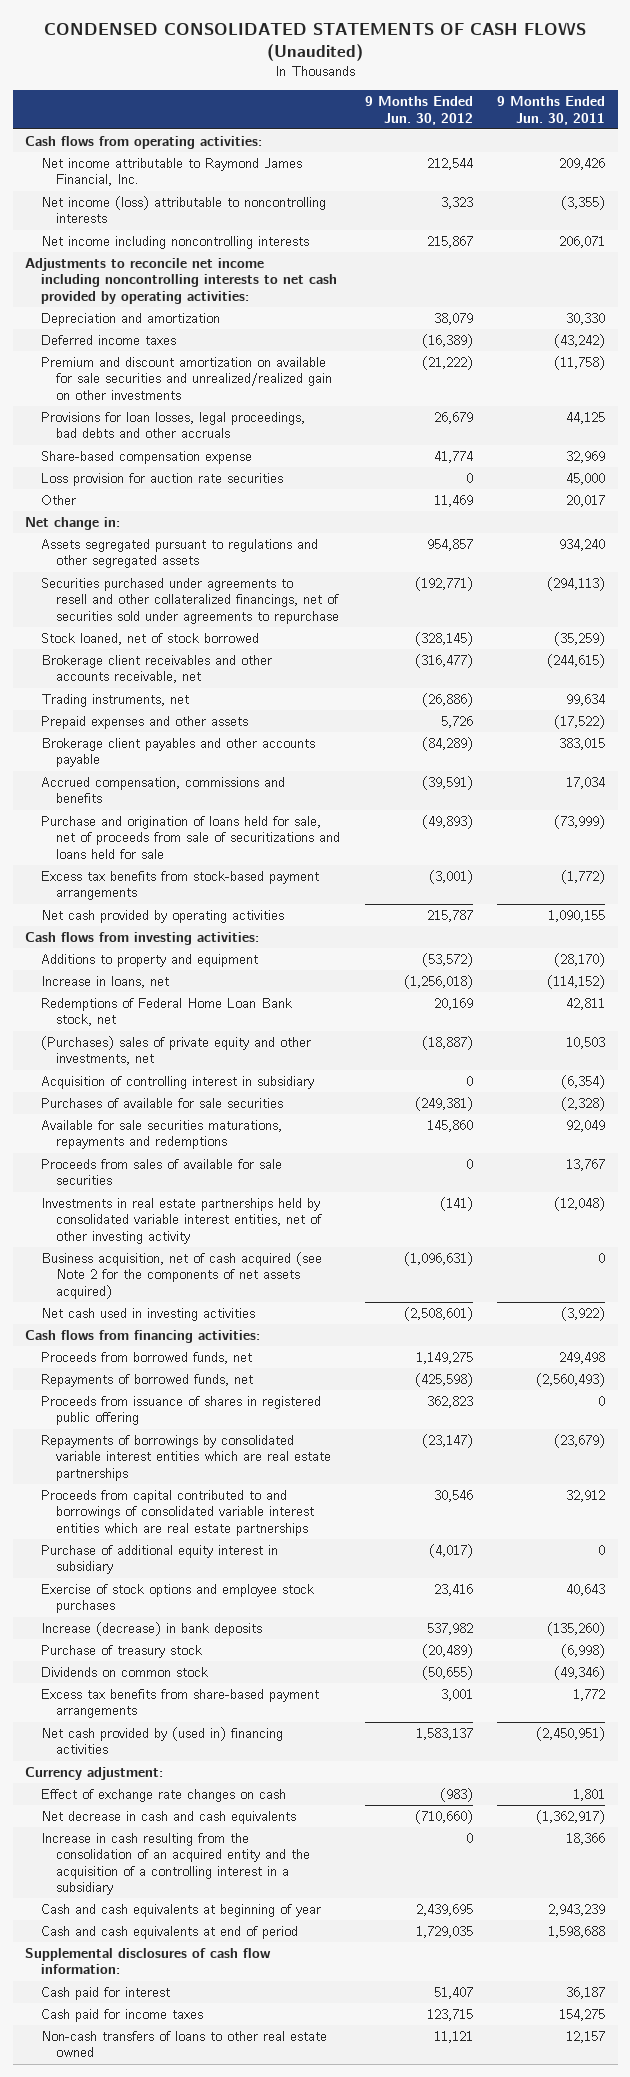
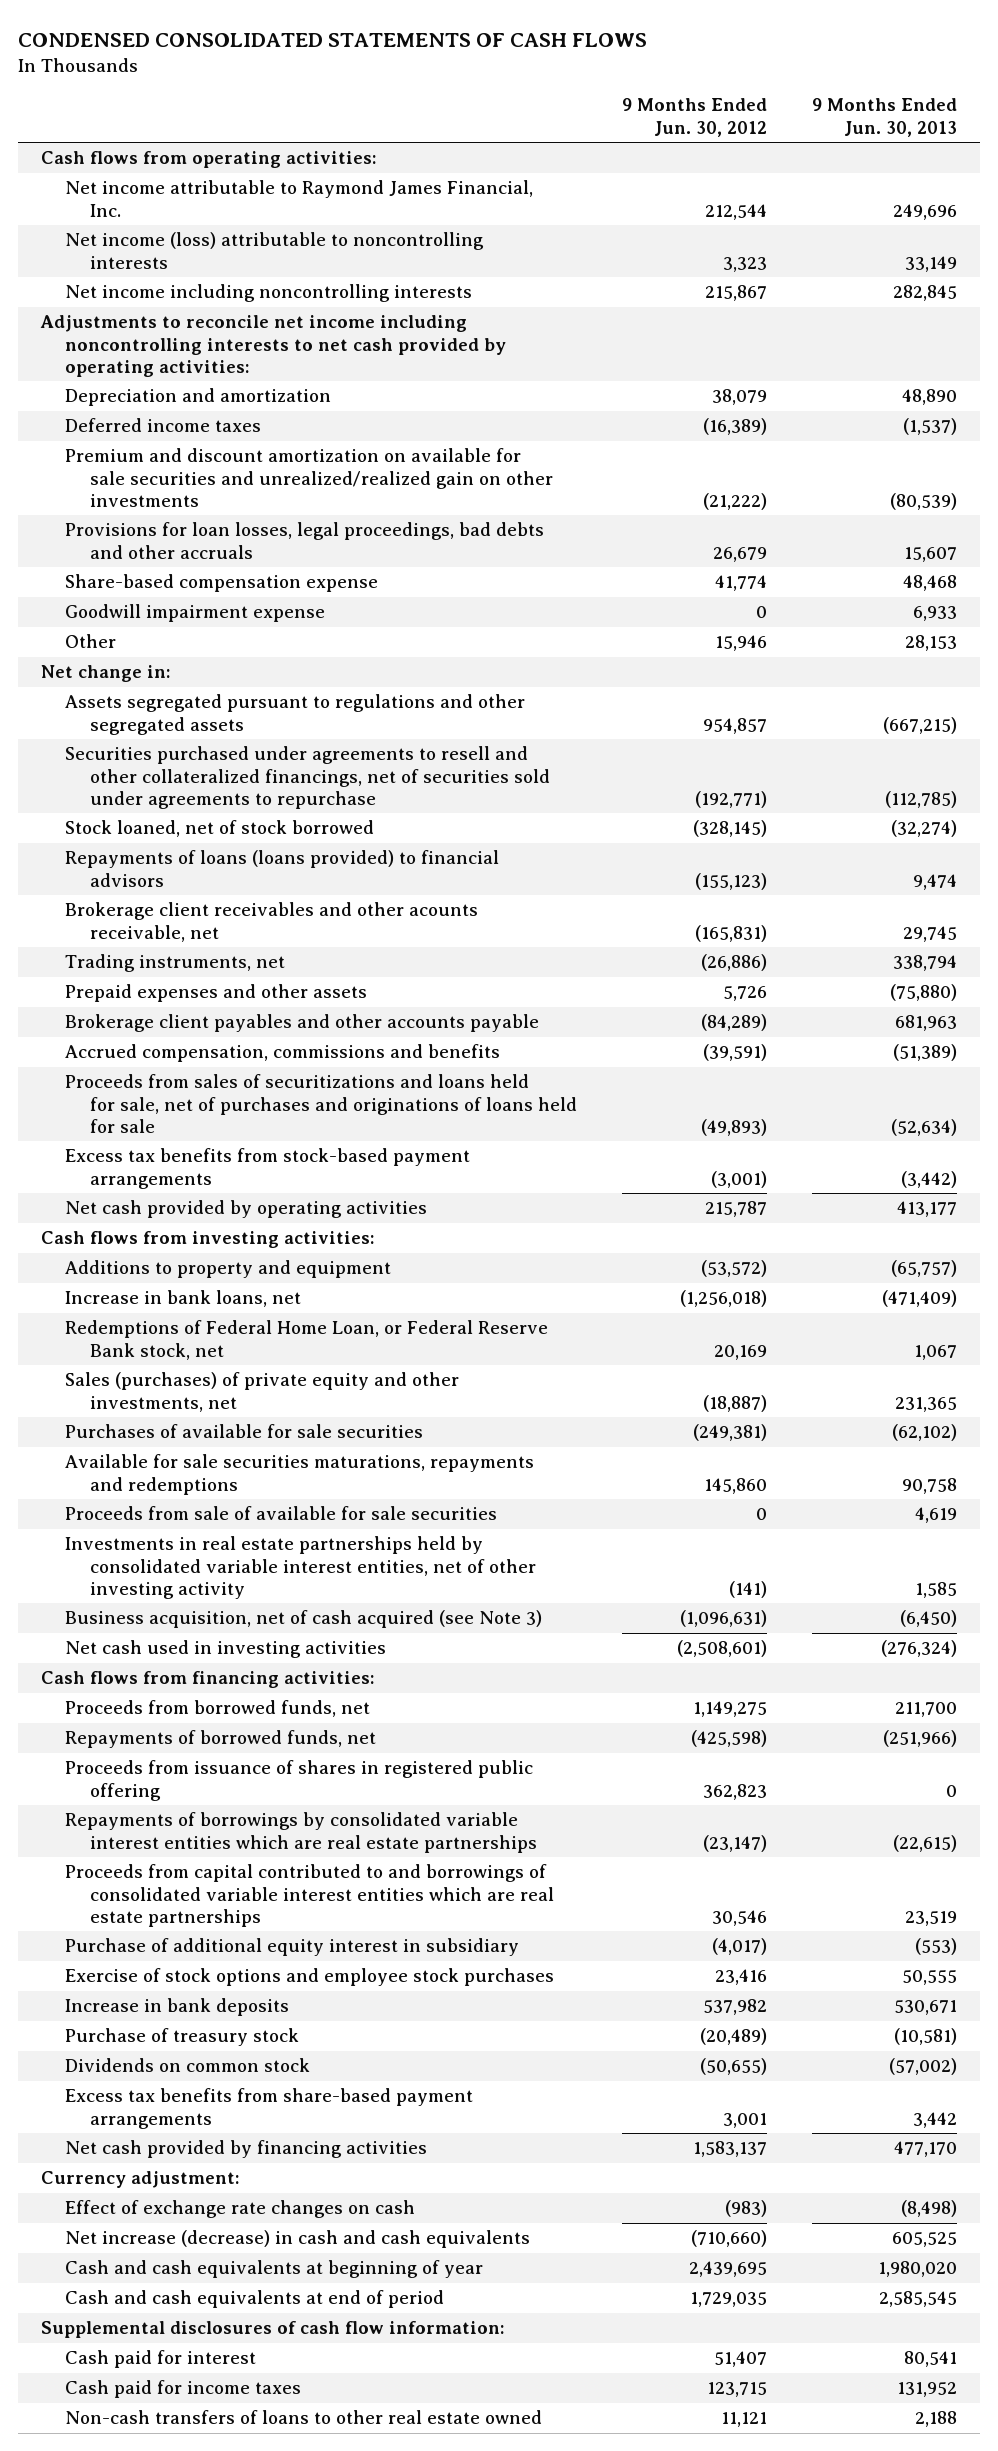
- CONDENSED CONSOLIDATED STATEMENTS OF CASH FLOWS (Unaudited)
+ CONDENSED CONSOLIDATED STATEMENTS OF CASH FLOWS
- | 9 Months Ended Jun. 30, 2012 | 9 Months Ended Jun. 30, 2011
+ | 9 Months Ended Jun. 30, 2012 | 9 Months Ended Jun. 30, 2013
- Loss provision for auction rate securities | 0 | 45,000
- Other | 11,469 | 20,017
+ Goodwill impairment expense | 0 | 6,933
+ Other | 15,946 | 28,153
- Brokerage client receivables and other accounts receivable, net | (316,477) | (244,615)
+ Repayments of loans (loans provided) to financial advisors | (155,123) | 9,474
+ Brokerage client receivables and other acounts receivable, net | (165,831) | 29,745
- Purchase and origination of loans held for sale, net of proceeds from sale of securitizations and loans held for sale | (49,893) | (73,999)
+ Proceeds from sales of securitizations and loans held for sale, net of purchases and originations of loans held for sale | (49,893) | (52,634)
- Increase in loans, net | (1,256,018) | (114,152)
- Redemptions of Federal Home Loan Bank stock, net | 20,169 | 42,811
- (Purchases) sales of private equity and other investments, net | (18,887) | 10,503
- Acquisition of controlling interest in subsidiary | 0 | (6,354)
+ Increase in bank loans, net | (1,256,018) | (471,409)
+ Redemptions of Federal Home Loan, or Federal Reserve Bank stock, net | 20,169 | 1,067
+ Sales (purchases) of private equity and other investments, net | (18,887) | 231,365
- Proceeds from sales of available for sale securities | 0 | 13,767
+ Proceeds from sale of available for sale securities | 0 | 4,619
- Business acquisition, net of cash acquired (see Note 2 for the components of net assets acquired) | (1,096,631) | 0
+ Business acquisition, net of cash acquired (see Note 3) | (1,096,631) | (6,450)
- Increase (decrease) in bank deposits | 537,982 | (135,260)
+ Increase in bank deposits | 537,982 | 530,671
- Net cash provided by (used in) financing activities | 1,583,137 | (2,450,951)
+ Net cash provided by financing activities | 1,583,137 | 477,170
- Net decrease in cash and cash equivalents | (710,660) | (1,362,917)
- Increase in cash resulting from the consolidation of an acquired entity and the acquisition of a controlling interest in a subsidiary | 0 | 18,366
+ Net increase (decrease) in cash and cash equivalents | (710,660) | 605,525

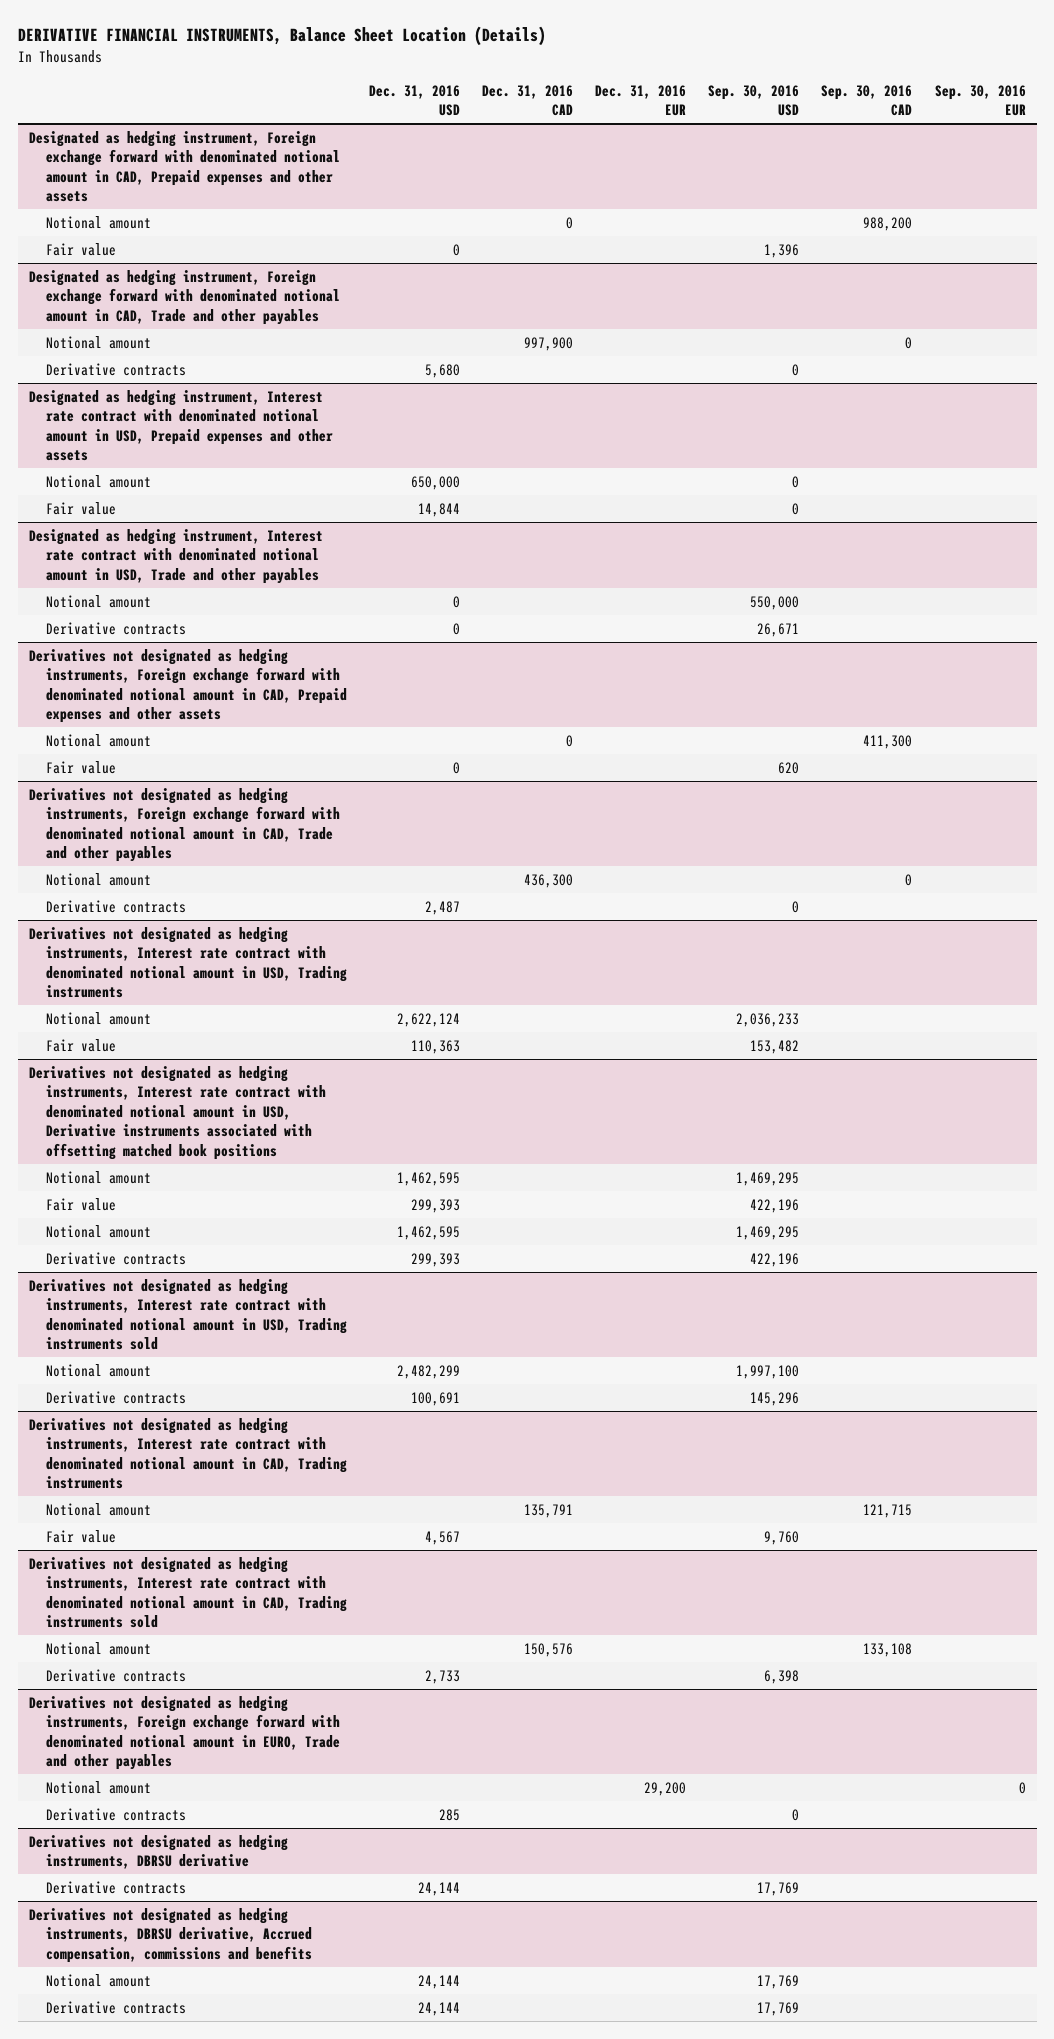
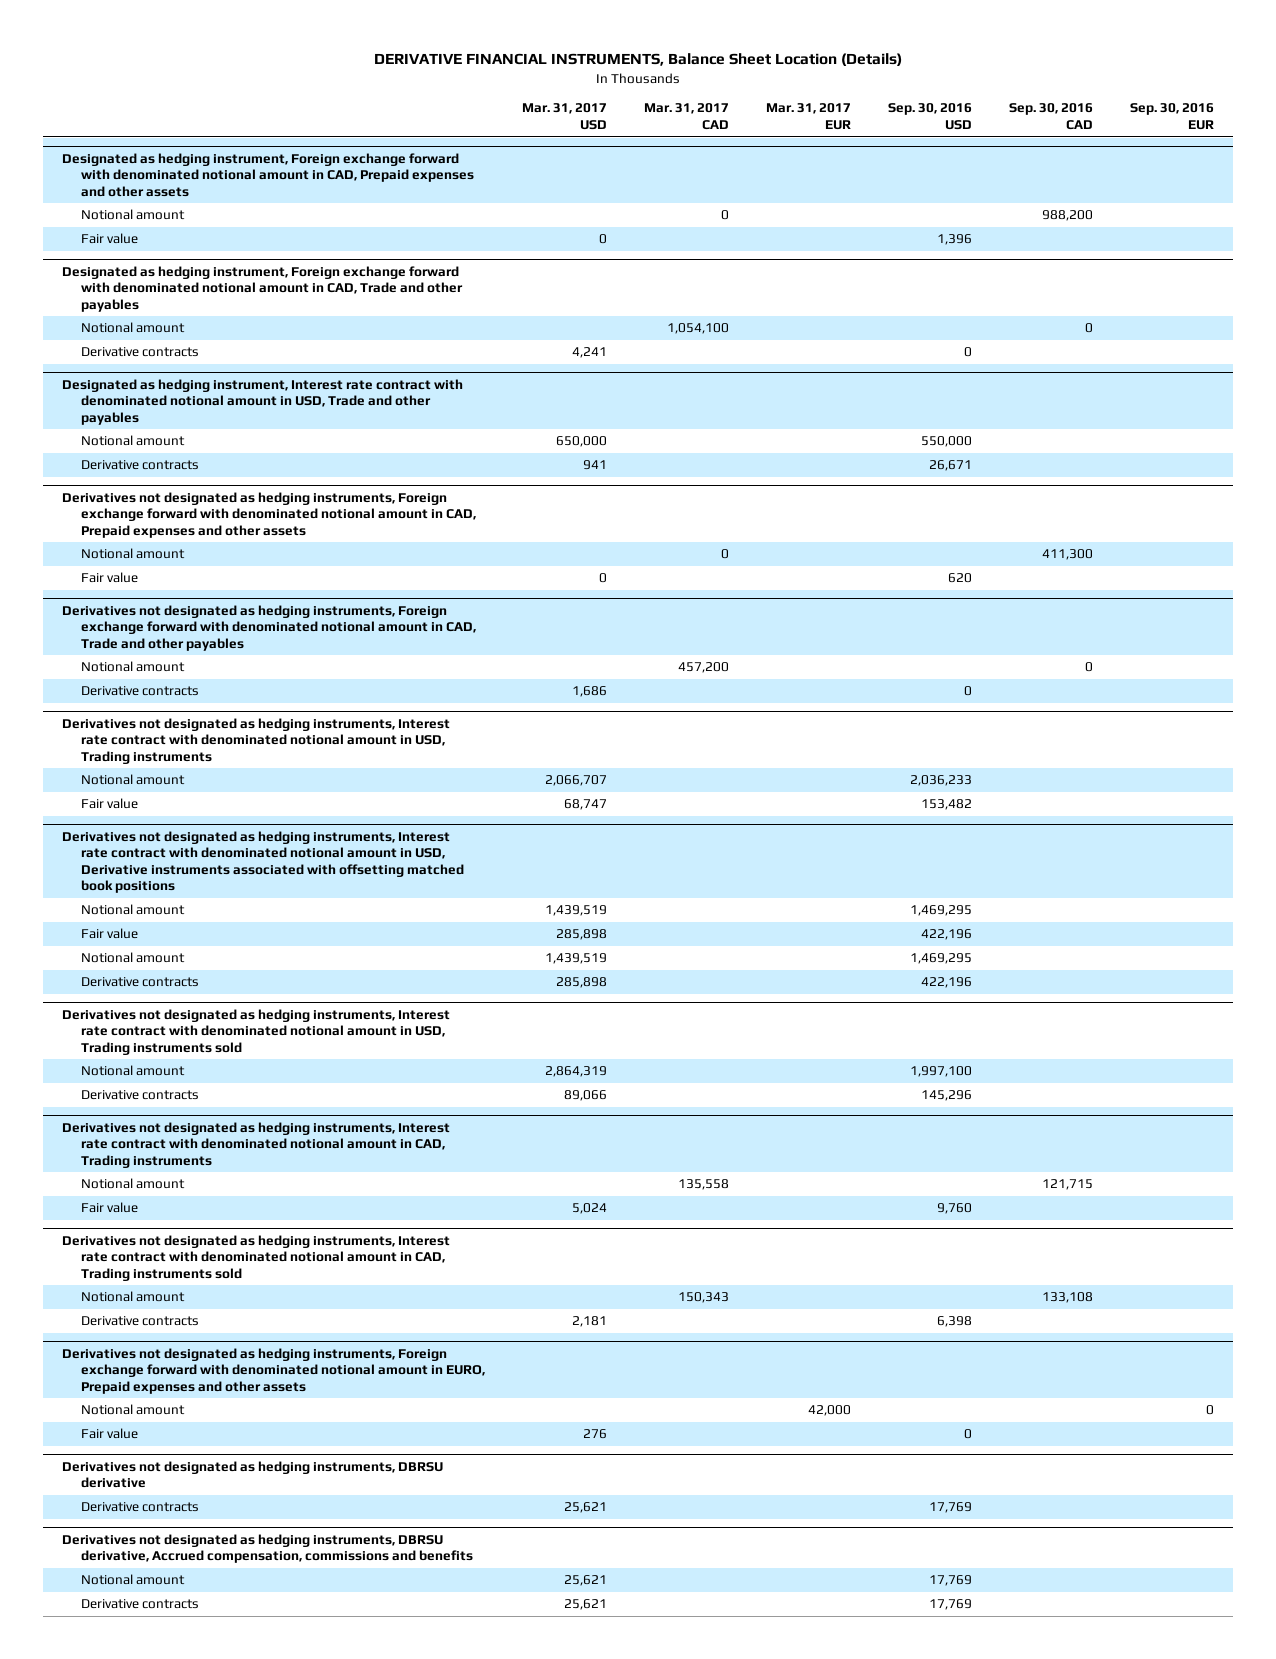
- | Dec. 31, 2016 USD | Dec. 31, 2016 CAD | Dec. 31, 2016 EUR | Sep. 30, 2016 USD | Sep. 30, 2016 CAD | Sep. 30, 2016 EUR
+ | Mar. 31, 2017 USD | Mar. 31, 2017 CAD | Mar. 31, 2017 EUR | Sep. 30, 2016 USD | Sep. 30, 2016 CAD | Sep. 30, 2016 EUR
- Designated as hedging instrument, Interest rate contract with denominated notional amount in USD, Prepaid expenses and other assets
- Notional amount | 650,000 | | | 0 | |
- Fair value | 14,844 | | | 0 | |
- Derivatives not designated as hedging instruments, Foreign exchange forward with denominated notional amount in EURO, Trade and other payables
+ Derivatives not designated as hedging instruments, Foreign exchange forward with denominated notional amount in EURO, Prepaid expenses and other assets
- Derivative contracts | 285 | | | 0 | |
+ Fair value | 276 | | | 0 | |

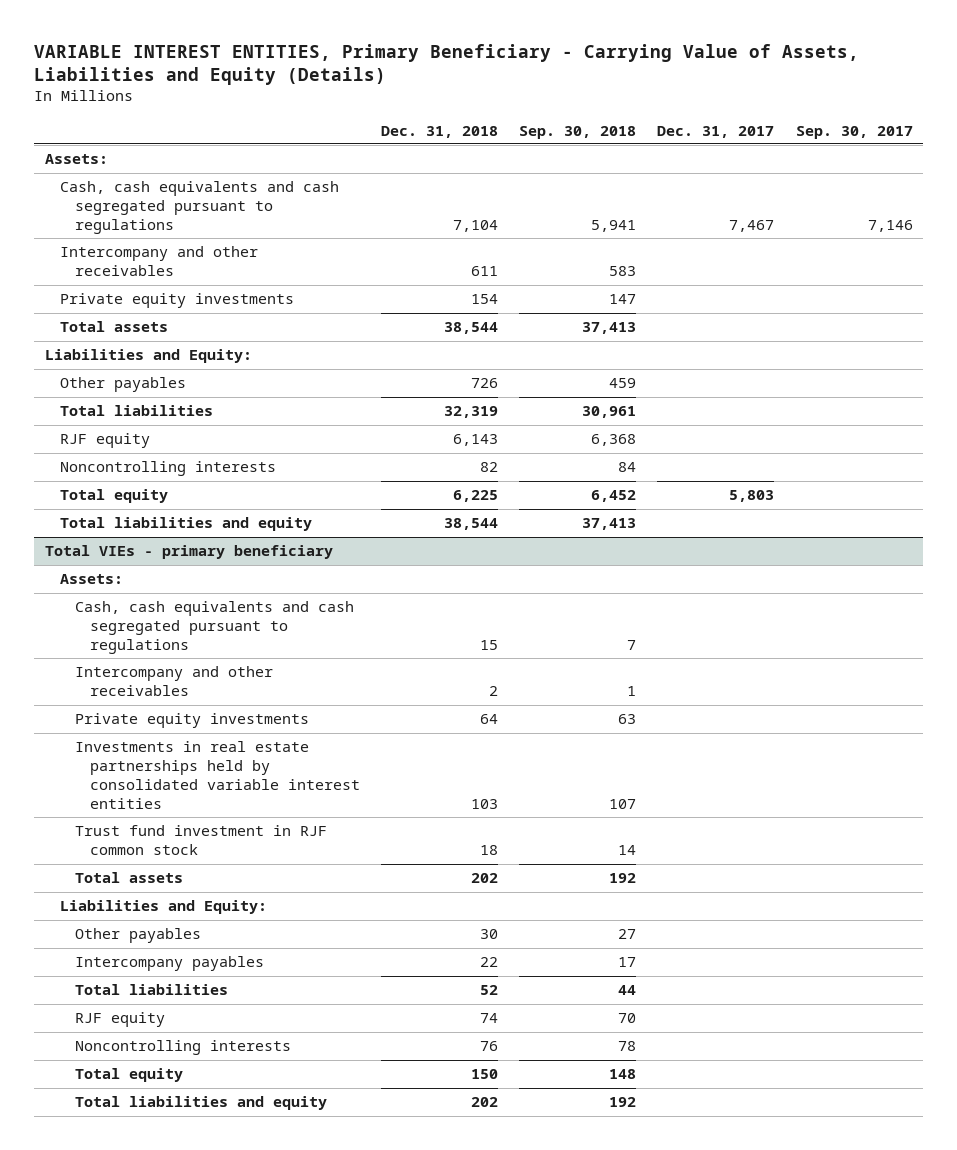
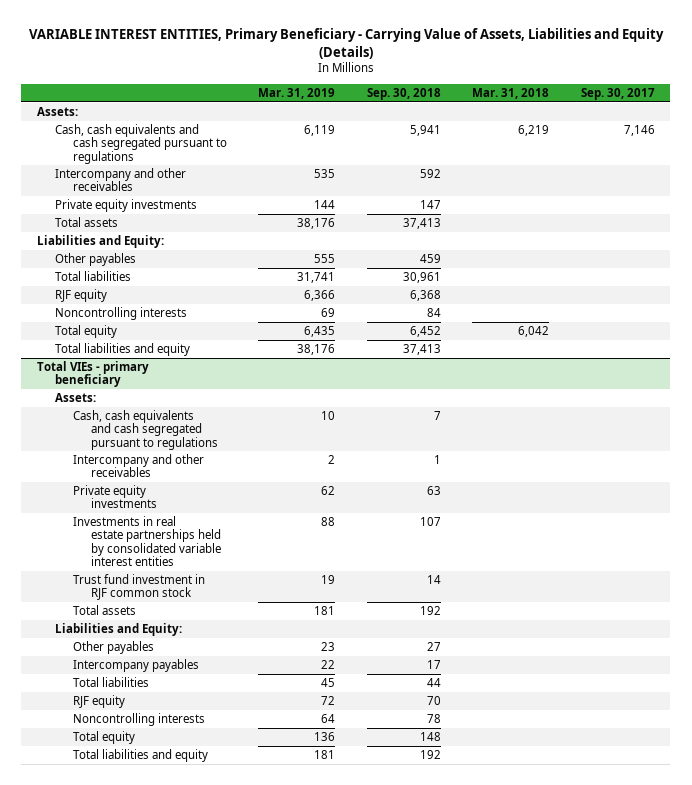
- | Dec. 31, 2018 | Sep. 30, 2018 | Dec. 31, 2017 | Sep. 30, 2017
+ | Mar. 31, 2019 | Sep. 30, 2018 | Mar. 31, 2018 | Sep. 30, 2017
- Intercompany and other receivables | 611 | 583 | |
+ Intercompany and other receivables | 535 | 592 | |

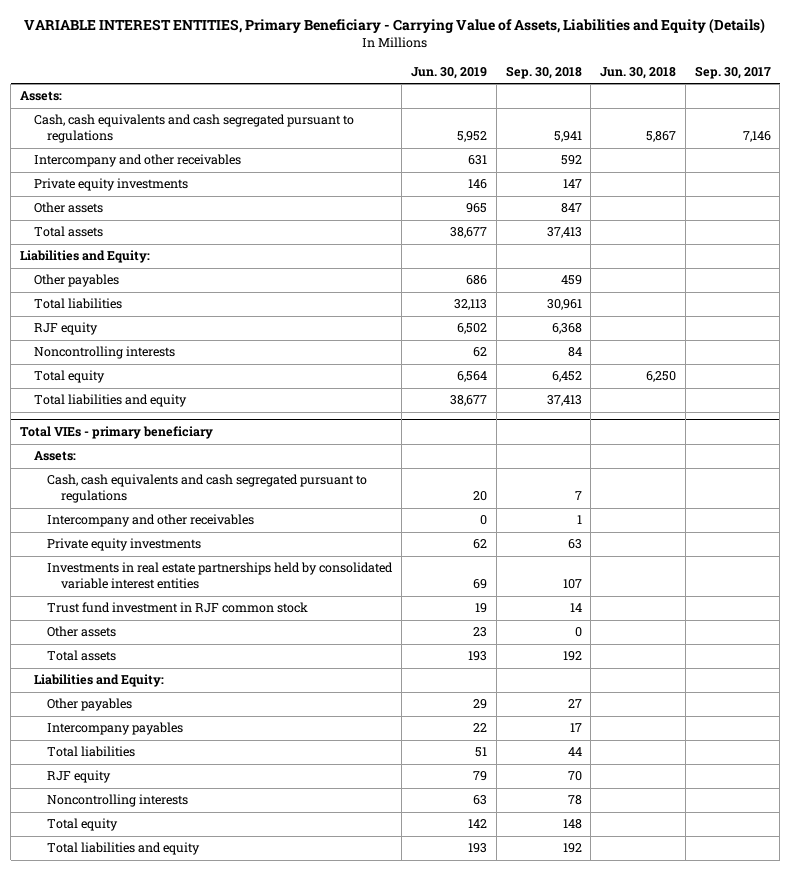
- | Mar. 31, 2019 | Sep. 30, 2018 | Mar. 31, 2018 | Sep. 30, 2017
+ | Jun. 30, 2019 | Sep. 30, 2018 | Jun. 30, 2018 | Sep. 30, 2017
+ Other assets | 965 | 847 | |
@ Total VIEs - primary beneficiary
+ Other assets | 23 | 0 | |

